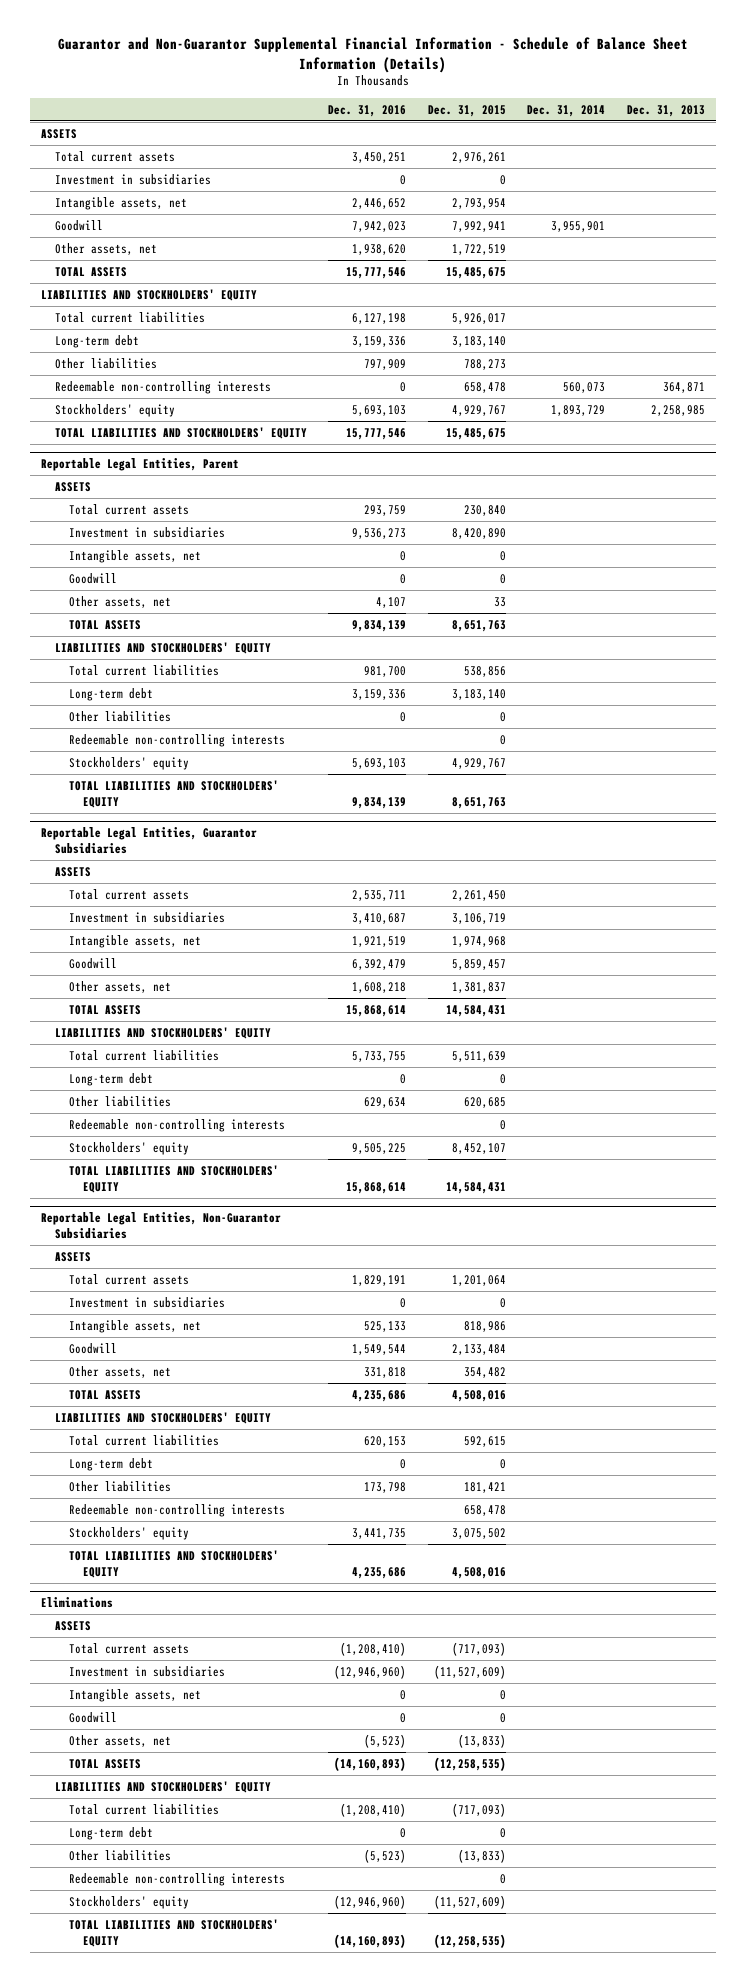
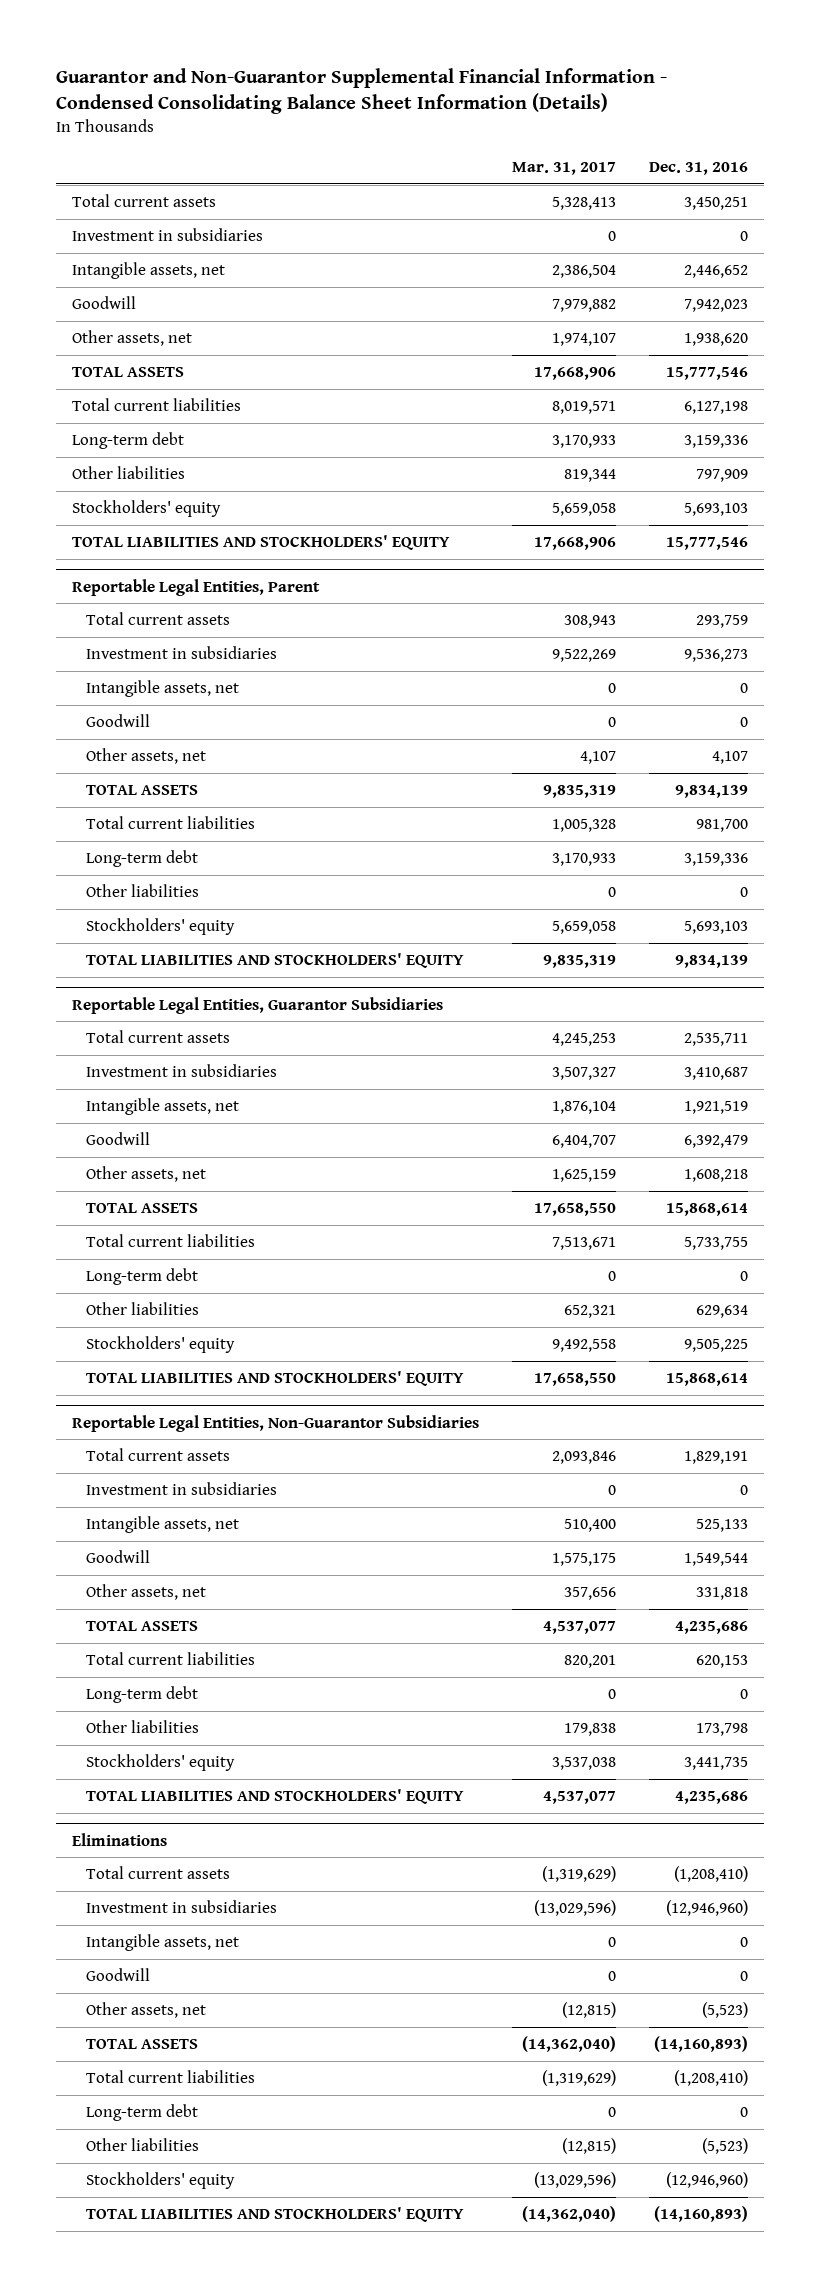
- Guarantor and Non-Guarantor Supplemental Financial Information - Schedule of Balance Sheet Information (Details)
+ Guarantor and Non-Guarantor Supplemental Financial Information - Condensed Consolidating Balance Sheet Information (Details)
- | Dec. 31, 2016 | Dec. 31, 2015 | Dec. 31, 2014 | Dec. 31, 2013
+ | Mar. 31, 2017 | Dec. 31, 2016
- ASSETS
- LIABILITIES AND STOCKHOLDERS' EQUITY
- Redeemable non-controlling interests | 0 | 658,478 | 560,073 | 364,871
@ Reportable Legal Entities, Parent
- ASSETS
- LIABILITIES AND STOCKHOLDERS' EQUITY
- Redeemable non-controlling interests | | 0 | |
@ Reportable Legal Entities, Guarantor Subsidiaries
- ASSETS
- LIABILITIES AND STOCKHOLDERS' EQUITY
- Redeemable non-controlling interests | | 0 | |
@ Reportable Legal Entities, Non-Guarantor Subsidiaries
- ASSETS
- LIABILITIES AND STOCKHOLDERS' EQUITY
- Redeemable non-controlling interests | | 658,478 | |
@ Eliminations
- ASSETS
- LIABILITIES AND STOCKHOLDERS' EQUITY
- Redeemable non-controlling interests | | 0 | |

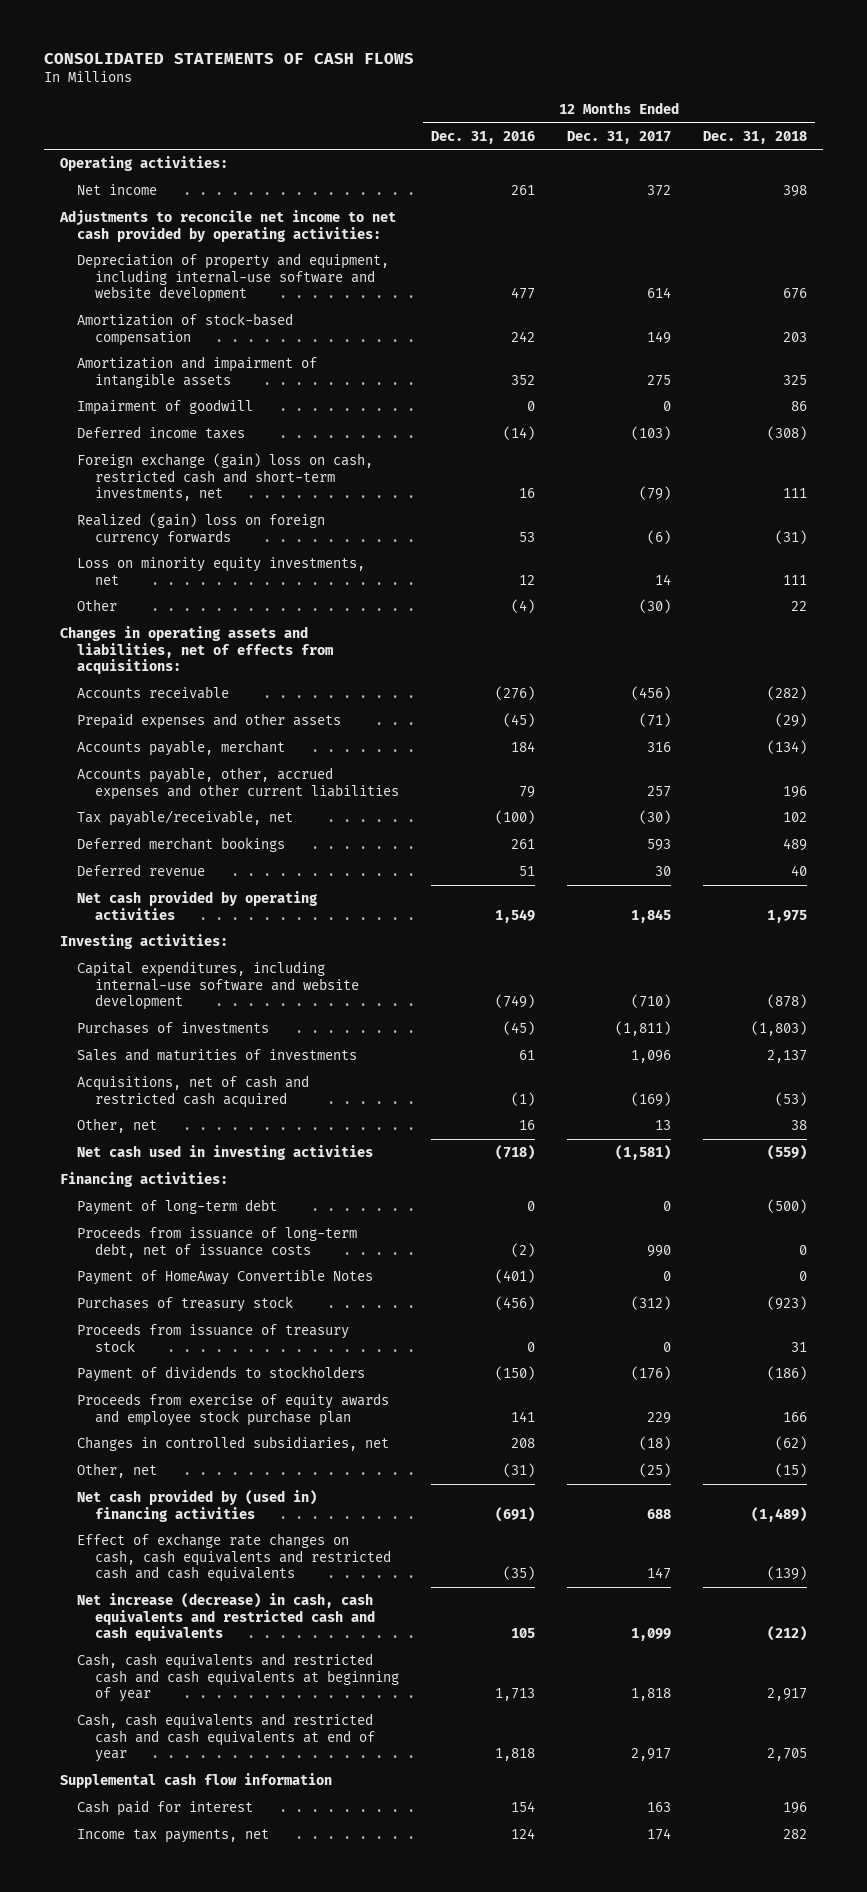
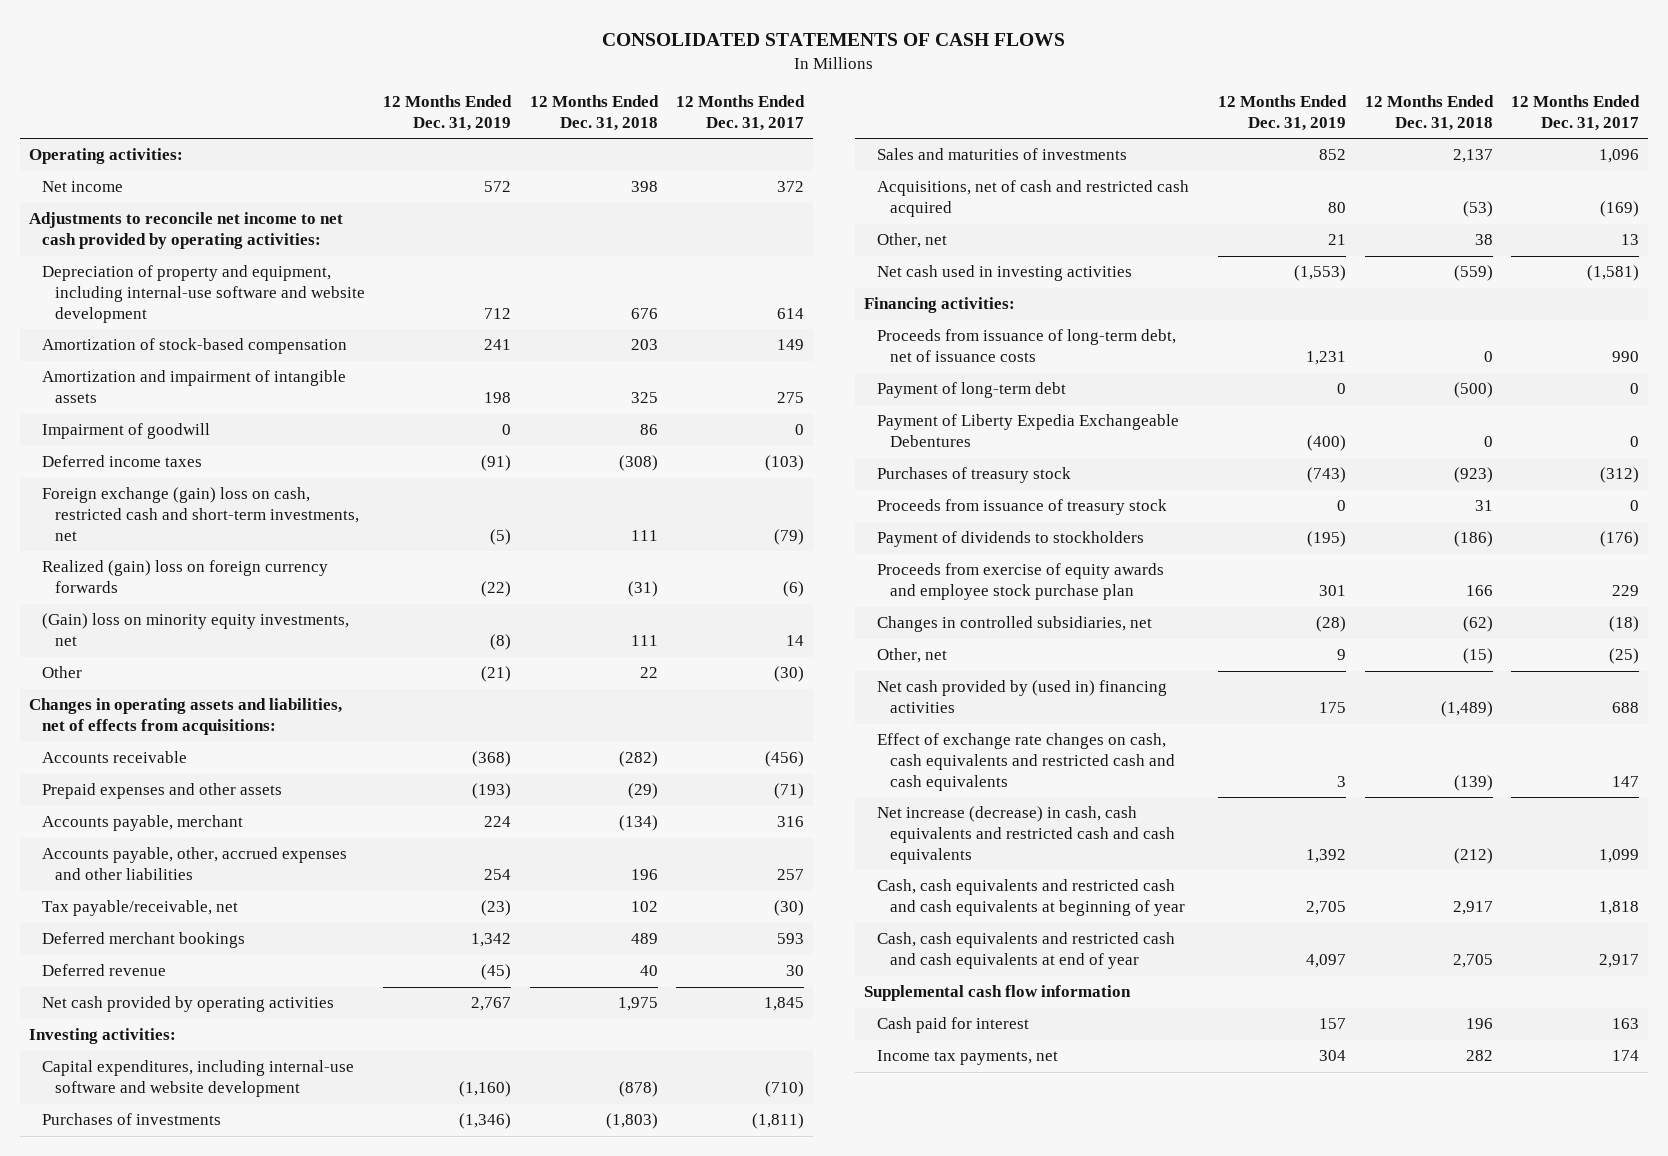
- | 12 Months Ended Dec. 31, 2016 | 12 Months Ended Dec. 31, 2017 | 12 Months Ended Dec. 31, 2018
+ | 12 Months Ended Dec. 31, 2019 | 12 Months Ended Dec. 31, 2018 | 12 Months Ended Dec. 31, 2017
- Loss on minority equity investments, net | 12 | 14 | 111
+ (Gain) loss on minority equity investments, net | (8) | 111 | 14
- Accounts payable, other, accrued expenses and other current liabilities | 79 | 257 | 196
+ Accounts payable, other, accrued expenses and other liabilities | 254 | 196 | 257
- Payment of HomeAway Convertible Notes | (401) | 0 | 0
moved down: Payment of long-term debt | 0 | (500) | 0
+ Payment of Liberty Expedia Exchangeable Debentures | (400) | 0 | 0

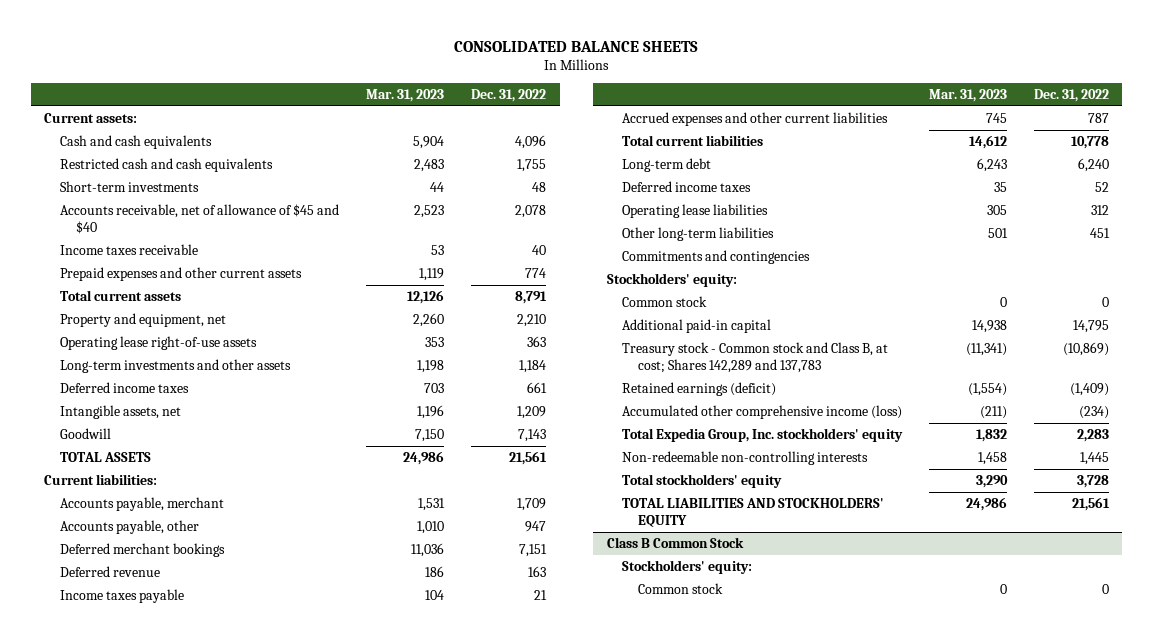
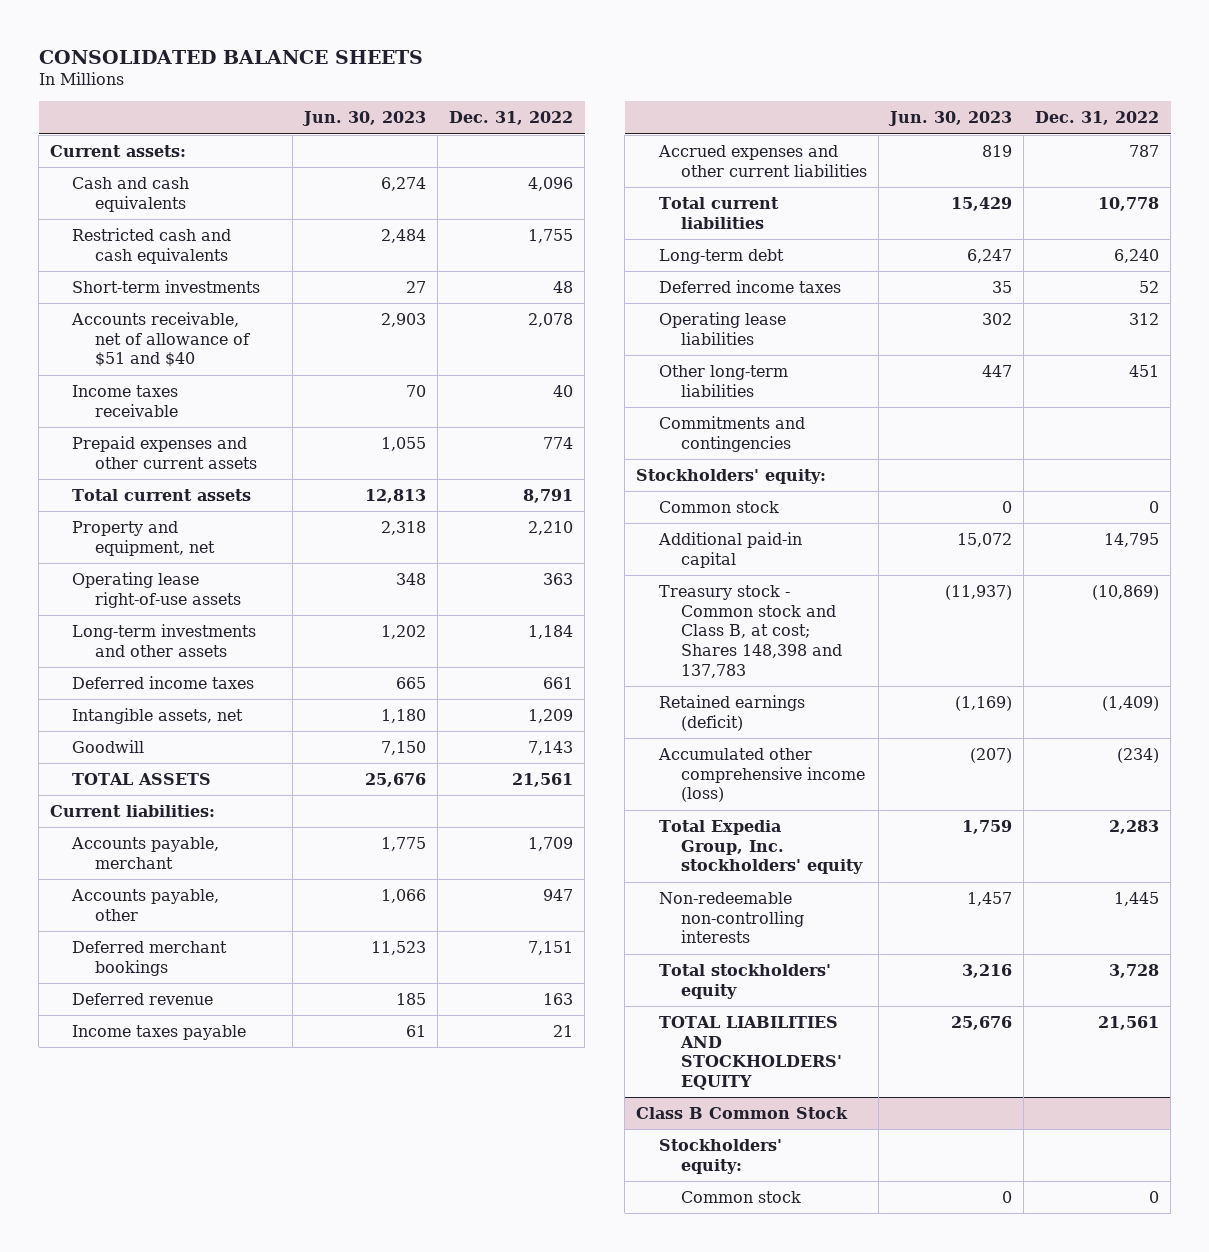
- | Mar. 31, 2023 | Dec. 31, 2022
+ | Jun. 30, 2023 | Dec. 31, 2022
- Accounts receivable, net of allowance of $45 and $40 | 2,523 | 2,078
+ Accounts receivable, net of allowance of $51 and $40 | 2,903 | 2,078
- Treasury stock - Common stock and Class B, at cost; Shares 142,289 and 137,783 | (11,341) | (10,869)
+ Treasury stock - Common stock and Class B, at cost; Shares 148,398 and 137,783 | (11,937) | (10,869)

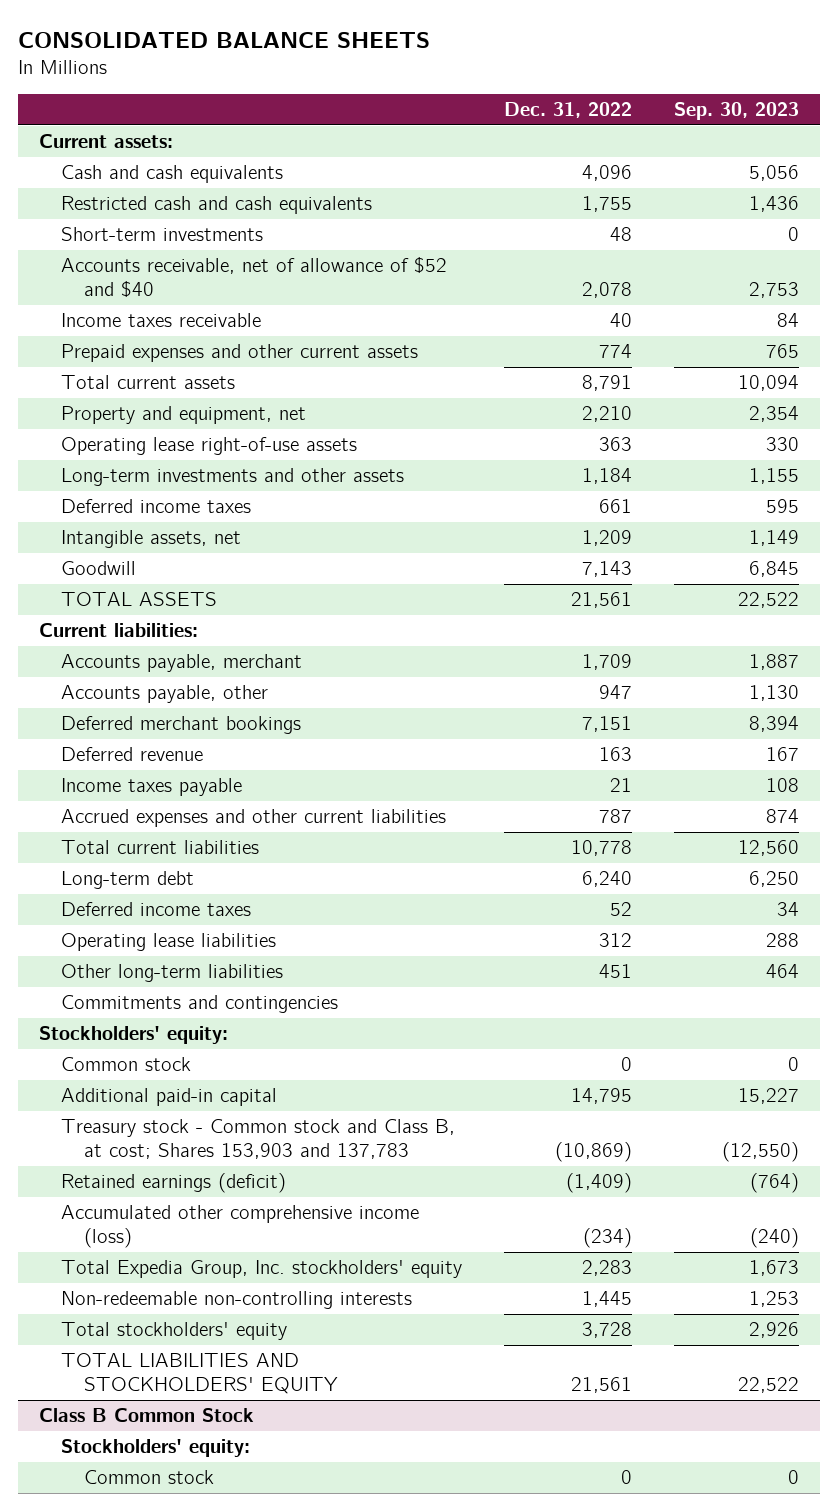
- | Jun. 30, 2023 | Dec. 31, 2022
+ | Dec. 31, 2022 | Sep. 30, 2023
- Accounts receivable, net of allowance of $51 and $40 | 2,903 | 2,078
+ Accounts receivable, net of allowance of $52 and $40 | 2,078 | 2,753
- Treasury stock - Common stock and Class B, at cost; Shares 148,398 and 137,783 | (11,937) | (10,869)
+ Treasury stock - Common stock and Class B, at cost; Shares 153,903 and 137,783 | (10,869) | (12,550)

